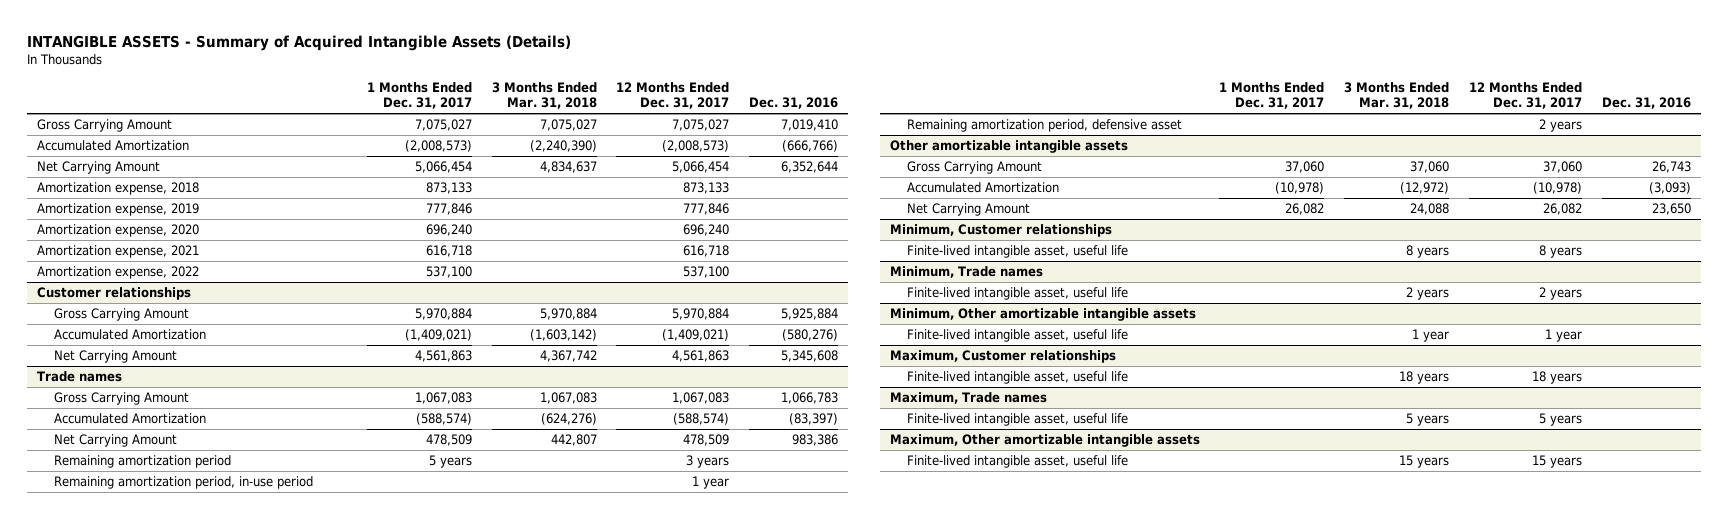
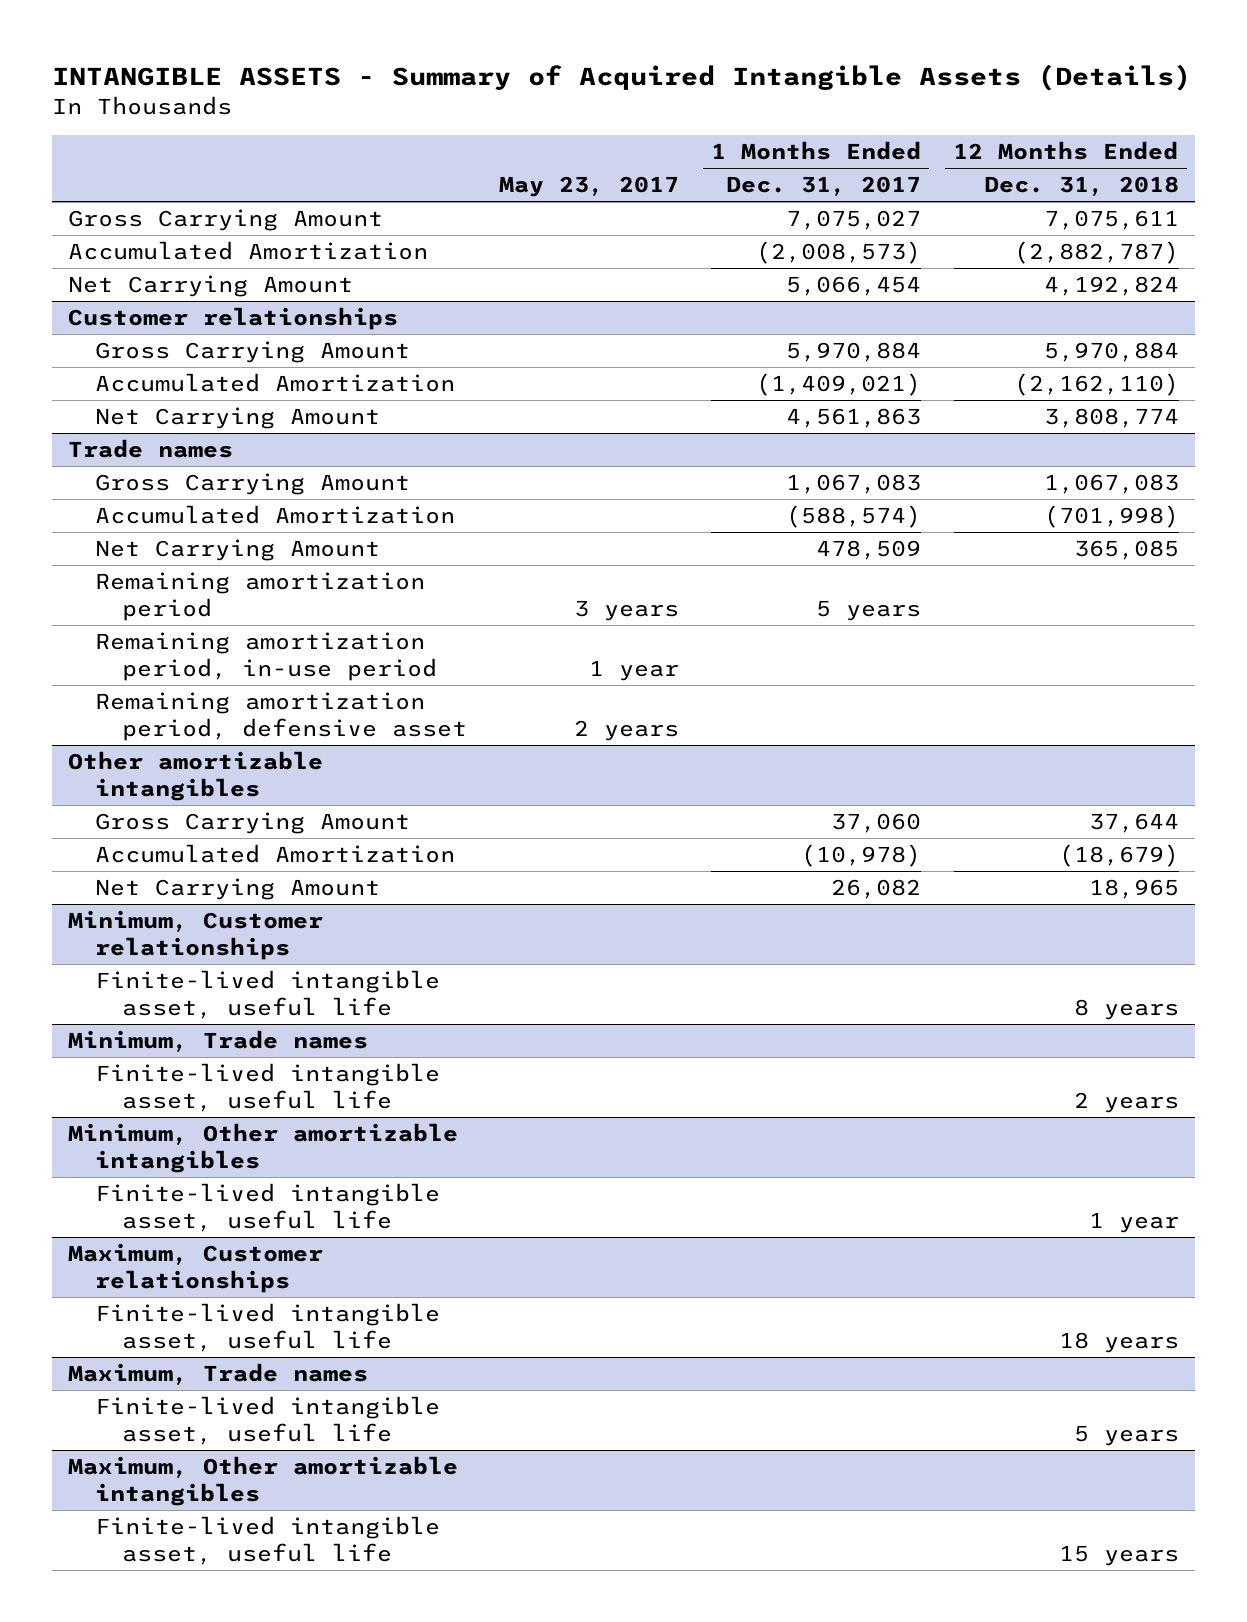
- | 1 Months Ended Dec. 31, 2017 | 3 Months Ended Mar. 31, 2018 | 12 Months Ended Dec. 31, 2017 | Dec. 31, 2016
+ | May 23, 2017 | 1 Months Ended Dec. 31, 2017 | 12 Months Ended Dec. 31, 2018
- Amortization expense, 2018 | 873,133 | | 873,133 |
- Amortization expense, 2019 | 777,846 | | 777,846 |
- Amortization expense, 2020 | 696,240 | | 696,240 |
- Amortization expense, 2021 | 616,718 | | 616,718 |
- Amortization expense, 2022 | 537,100 | | 537,100 |
- Other amortizable intangible assets
+ Other amortizable intangibles
- Minimum, Other amortizable intangible assets
+ Minimum, Other amortizable intangibles
- Maximum, Other amortizable intangible assets
+ Maximum, Other amortizable intangibles

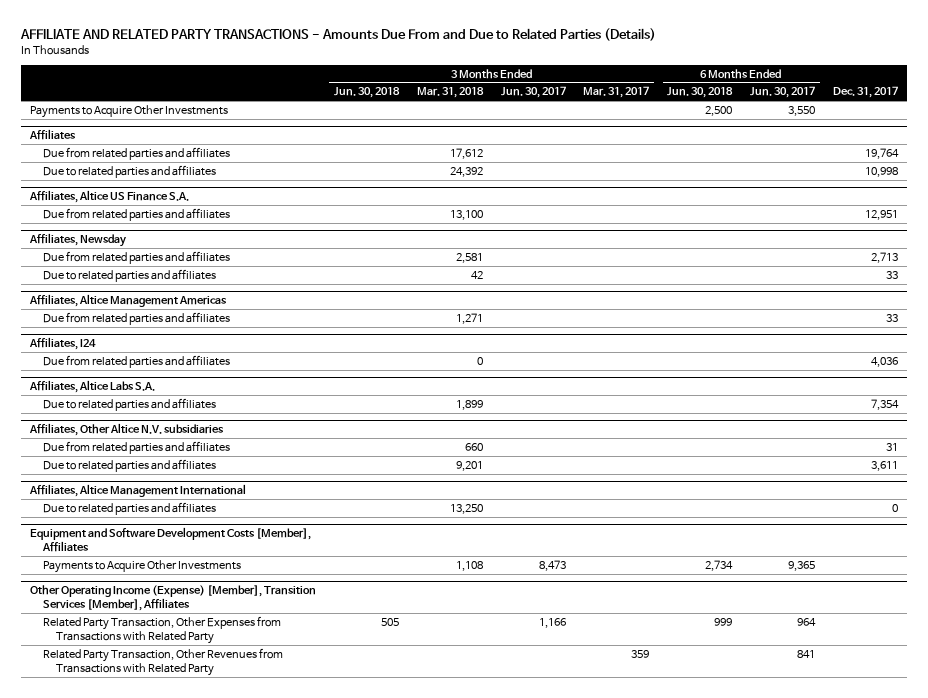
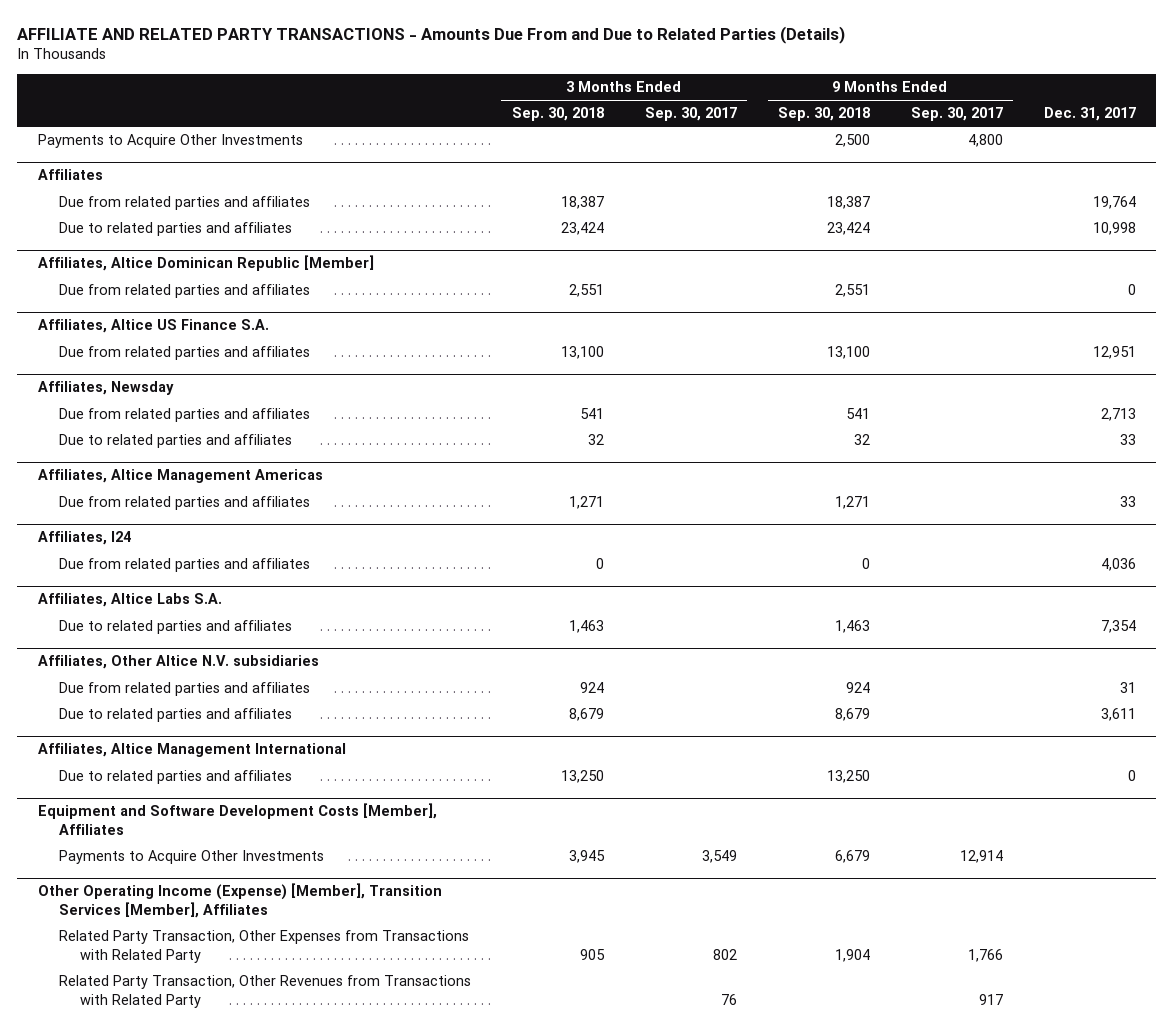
- | 3 Months Ended Jun. 30, 2018 | 3 Months Ended Mar. 31, 2018 | 3 Months Ended Jun. 30, 2017 | 3 Months Ended Mar. 31, 2017 | 6 Months Ended Jun. 30, 2018 | 6 Months Ended Jun. 30, 2017 | Dec. 31, 2017
+ | 3 Months Ended Sep. 30, 2018 | 3 Months Ended Sep. 30, 2017 | 9 Months Ended Sep. 30, 2018 | 9 Months Ended Sep. 30, 2017 | Dec. 31, 2017
+ Affiliates, Altice Dominican Republic [Member]
+ Due from related parties and affiliates | 2,551 | | 2,551 | | 0

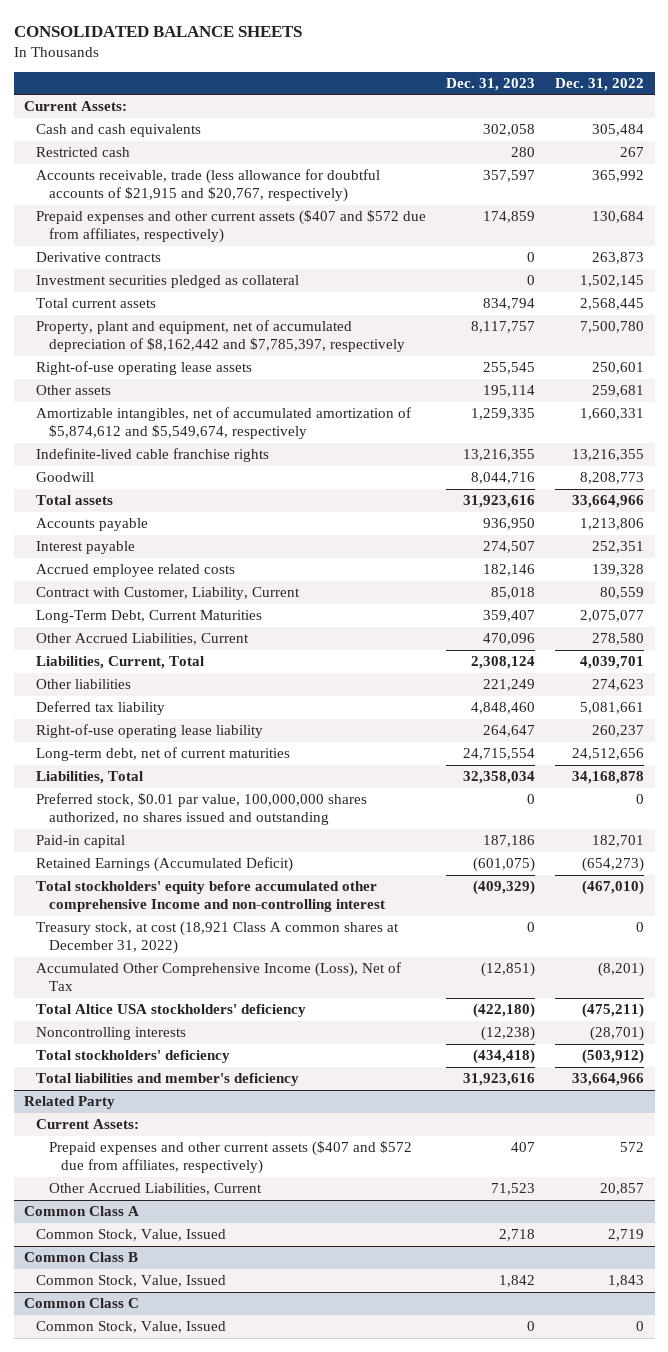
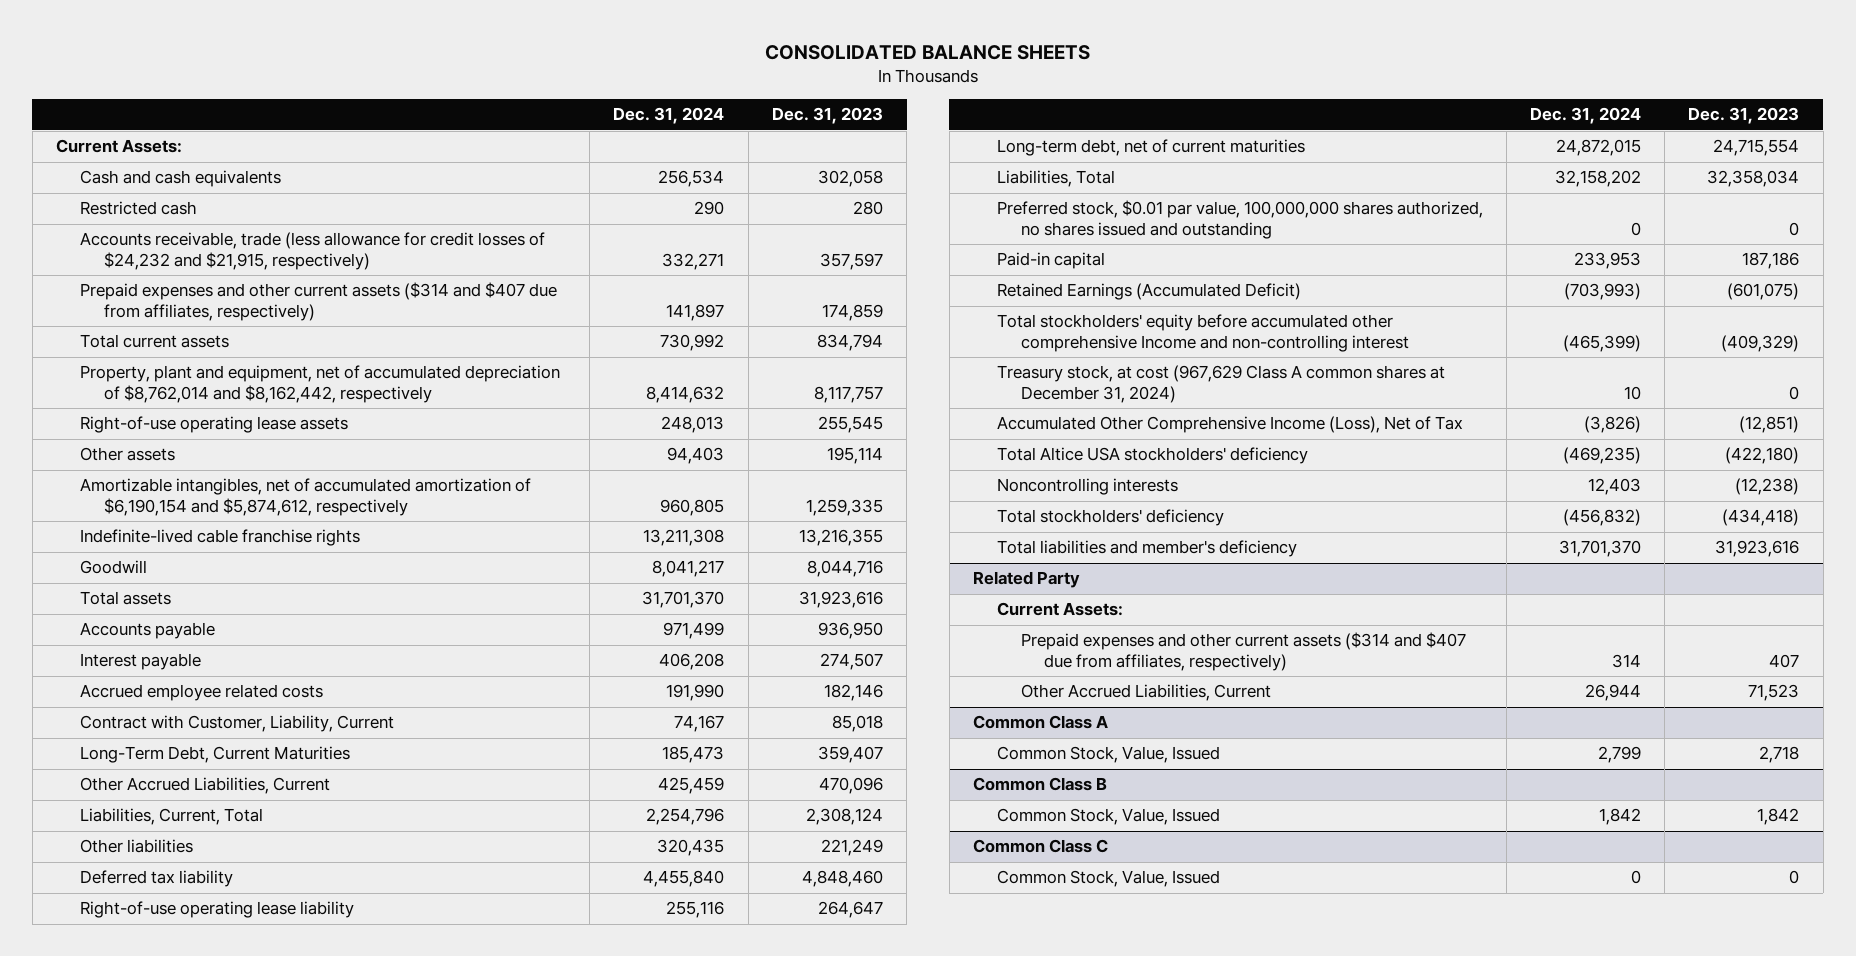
- | Dec. 31, 2023 | Dec. 31, 2022
+ | Dec. 31, 2024 | Dec. 31, 2023
- Accounts receivable, trade (less allowance for doubtful accounts of $21,915 and $20,767, respectively) | 357,597 | 365,992
- Prepaid expenses and other current assets ($407 and $572 due from affiliates, respectively) | 174,859 | 130,684
- Derivative contracts | 0 | 263,873
- Investment securities pledged as collateral | 0 | 1,502,145
+ Accounts receivable, trade (less allowance for credit losses of $24,232 and $21,915, respectively) | 332,271 | 357,597
+ Prepaid expenses and other current assets ($314 and $407 due from affiliates, respectively) | 141,897 | 174,859
- Property, plant and equipment, net of accumulated depreciation of $8,162,442 and $7,785,397, respectively | 8,117,757 | 7,500,780
+ Property, plant and equipment, net of accumulated depreciation of $8,762,014 and $8,162,442, respectively | 8,414,632 | 8,117,757
- Amortizable intangibles, net of accumulated amortization of $5,874,612 and $5,549,674, respectively | 1,259,335 | 1,660,331
+ Amortizable intangibles, net of accumulated amortization of $6,190,154 and $5,874,612, respectively | 960,805 | 1,259,335
- Treasury stock, at cost (18,921 Class A common shares at December 31, 2022) | 0 | 0
+ Treasury stock, at cost (967,629 Class A common shares at December 31, 2024) | 10 | 0
@ Related Party
- Prepaid expenses and other current assets ($407 and $572 due from affiliates, respectively) | 407 | 572
+ Prepaid expenses and other current assets ($314 and $407 due from affiliates, respectively) | 314 | 407

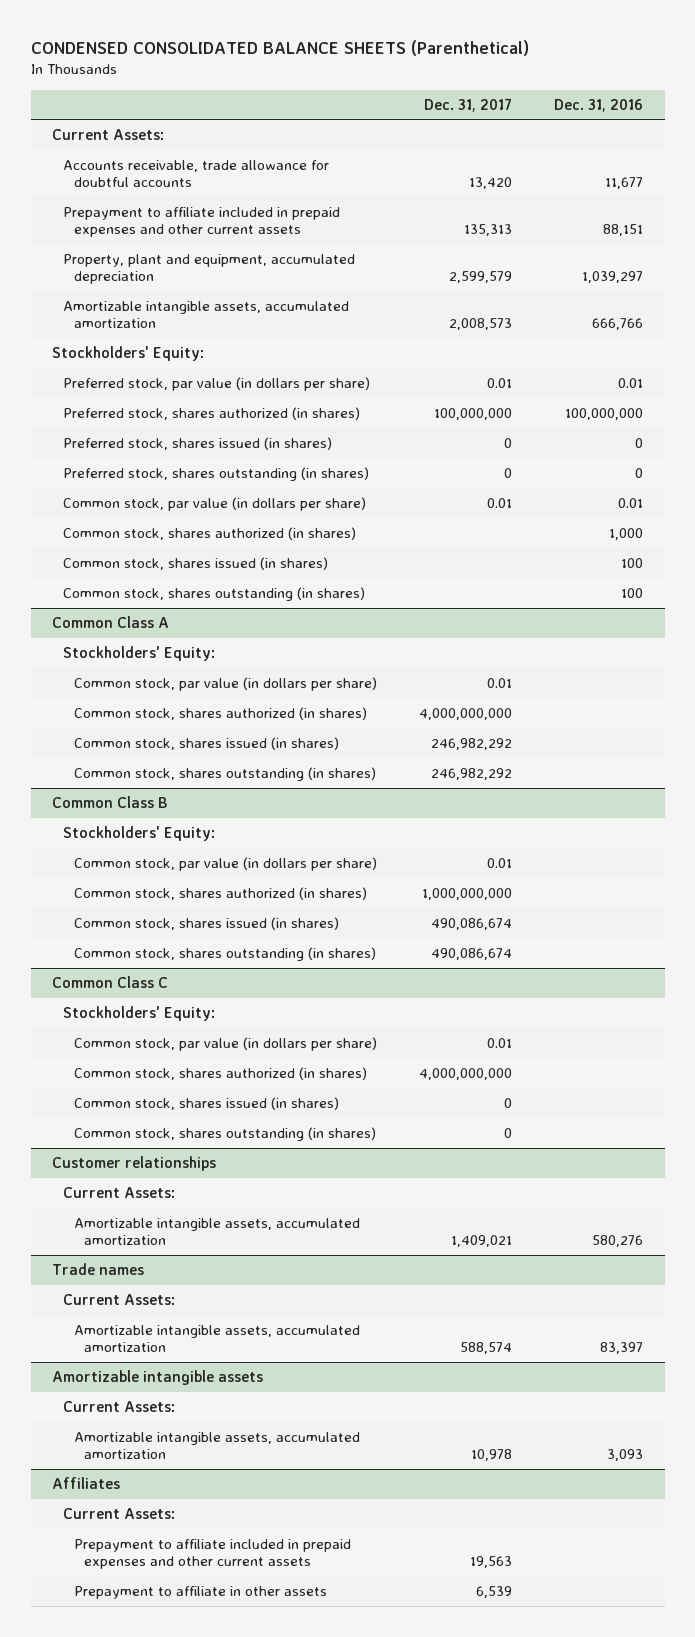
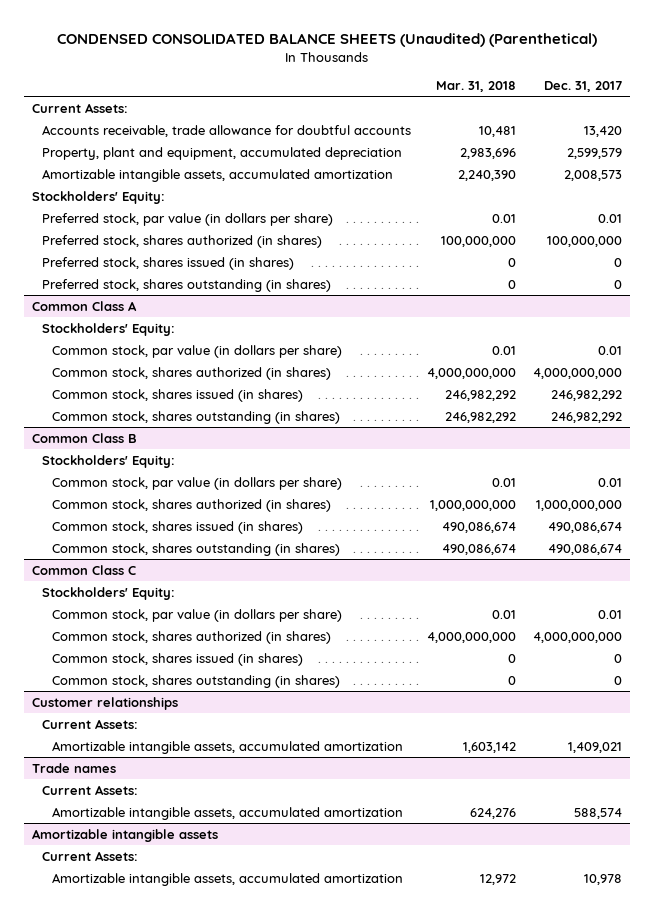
- CONDENSED CONSOLIDATED BALANCE SHEETS (Parenthetical)
+ CONDENSED CONSOLIDATED BALANCE SHEETS (Unaudited) (Parenthetical)
- | Dec. 31, 2017 | Dec. 31, 2016
+ | Mar. 31, 2018 | Dec. 31, 2017
- Prepayment to affiliate included in prepaid expenses and other current assets | 135,313 | 88,151
- Common stock, par value (in dollars per share) | 0.01 | 0.01
- Common stock, shares authorized (in shares) | | 1,000
- Common stock, shares issued (in shares) | | 100
- Common stock, shares outstanding (in shares) | | 100
- Affiliates
- Current Assets:
- Prepayment to affiliate included in prepaid expenses and other current assets | 19,563 |
- Prepayment to affiliate in other assets | 6,539 |

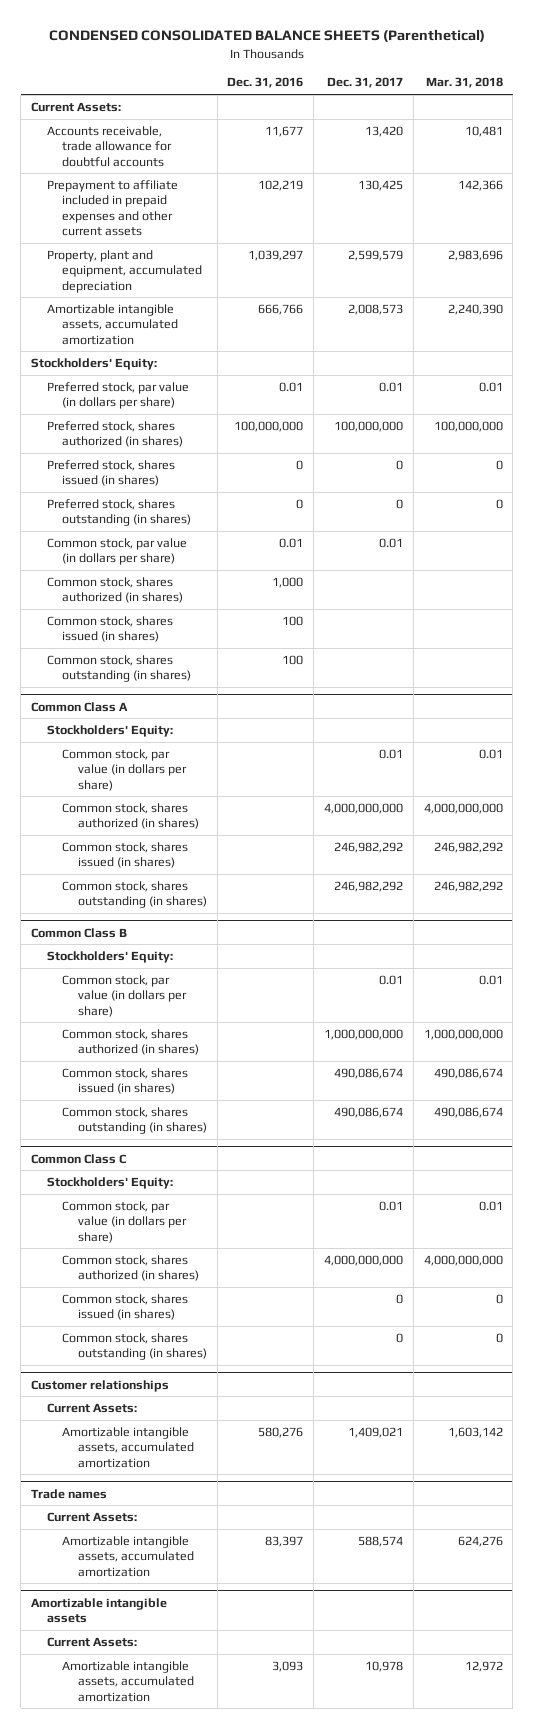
- CONDENSED CONSOLIDATED BALANCE SHEETS (Unaudited) (Parenthetical)
+ CONDENSED CONSOLIDATED BALANCE SHEETS (Parenthetical)
- | Mar. 31, 2018 | Dec. 31, 2017
+ | Dec. 31, 2016 | Dec. 31, 2017 | Mar. 31, 2018
+ Prepayment to affiliate included in prepaid expenses and other current assets | 102,219 | 130,425 | 142,366
+ Common stock, par value (in dollars per share) | 0.01 | 0.01 |
+ Common stock, shares authorized (in shares) | 1,000 | |
+ Common stock, shares issued (in shares) | 100 | |
+ Common stock, shares outstanding (in shares) | 100 | |

